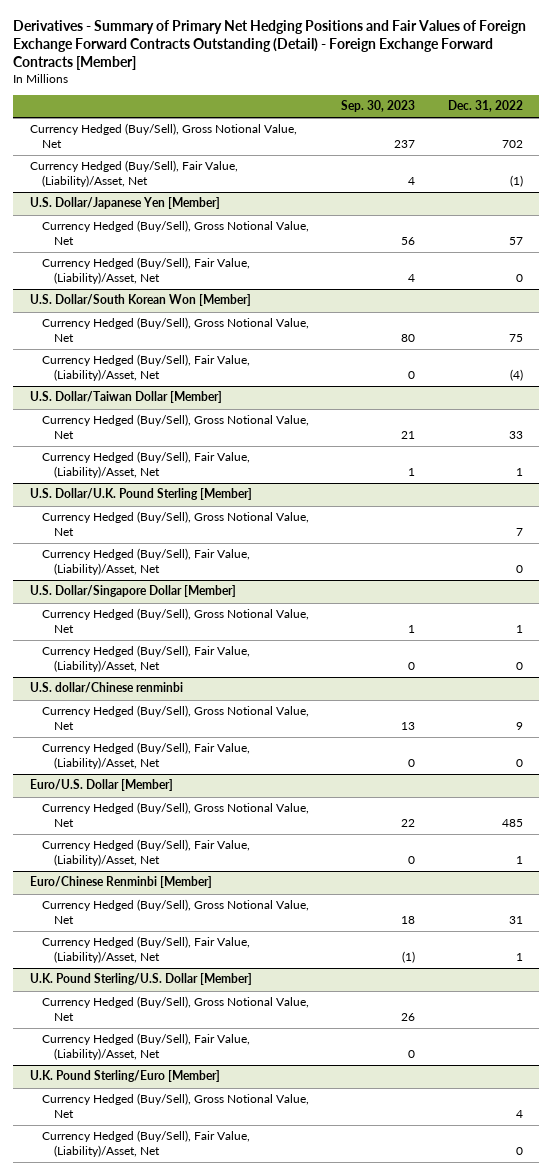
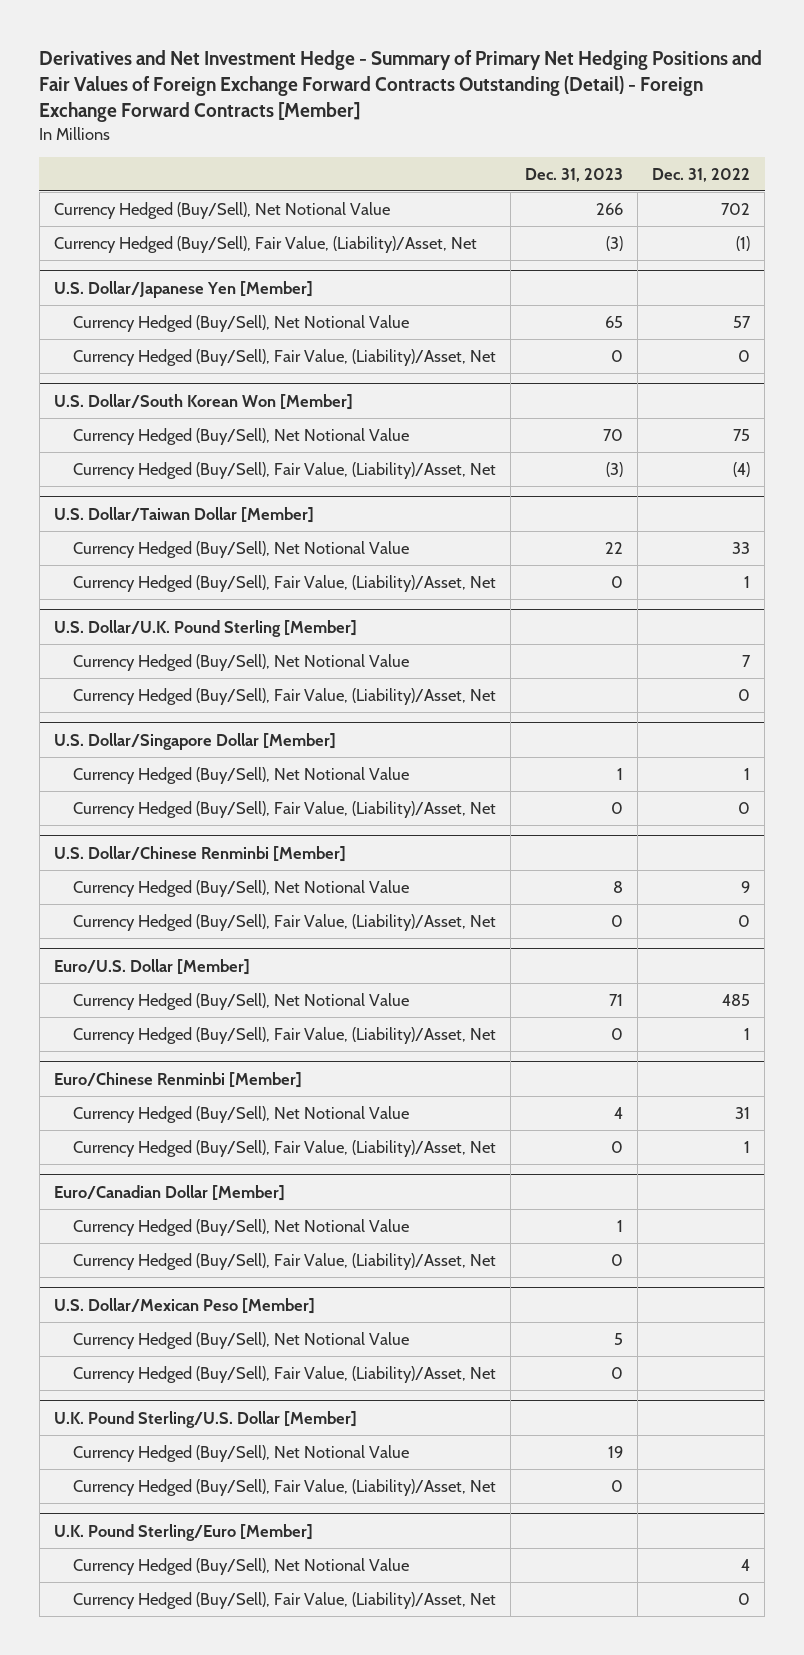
- Derivatives - Summary of Primary Net Hedging Positions and Fair Values of Foreign Exchange Forward Contracts Outstanding (Detail) - Foreign Exchange Forward Contracts [Member]
+ Derivatives and Net Investment Hedge - Summary of Primary Net Hedging Positions and Fair Values of Foreign Exchange Forward Contracts Outstanding (Detail) - Foreign Exchange Forward Contracts [Member]
- | Sep. 30, 2023 | Dec. 31, 2022
+ | Dec. 31, 2023 | Dec. 31, 2022
- Currency Hedged (Buy/Sell), Gross Notional Value, Net | 237 | 702
+ Currency Hedged (Buy/Sell), Net Notional Value | 266 | 702
@ U.S. Dollar/Japanese Yen [Member]
- Currency Hedged (Buy/Sell), Gross Notional Value, Net | 56 | 57
+ Currency Hedged (Buy/Sell), Net Notional Value | 65 | 57
@ U.S. Dollar/South Korean Won [Member]
- Currency Hedged (Buy/Sell), Gross Notional Value, Net | 80 | 75
+ Currency Hedged (Buy/Sell), Net Notional Value | 70 | 75
@ U.S. Dollar/Taiwan Dollar [Member]
- Currency Hedged (Buy/Sell), Gross Notional Value, Net | 21 | 33
+ Currency Hedged (Buy/Sell), Net Notional Value | 22 | 33
@ U.S. Dollar/U.K. Pound Sterling [Member]
- Currency Hedged (Buy/Sell), Gross Notional Value, Net | | 7
+ Currency Hedged (Buy/Sell), Net Notional Value | | 7
@ U.S. Dollar/Singapore Dollar [Member]
- Currency Hedged (Buy/Sell), Gross Notional Value, Net | 1 | 1
+ Currency Hedged (Buy/Sell), Net Notional Value | 1 | 1
- U.S. dollar/Chinese renminbi
- Currency Hedged (Buy/Sell), Gross Notional Value, Net | 13 | 9
+ U.S. Dollar/Chinese Renminbi [Member]
+ Currency Hedged (Buy/Sell), Net Notional Value | 8 | 9
@ Euro/U.S. Dollar [Member]
- Currency Hedged (Buy/Sell), Gross Notional Value, Net | 22 | 485
+ Currency Hedged (Buy/Sell), Net Notional Value | 71 | 485
@ Euro/Chinese Renminbi [Member]
- Currency Hedged (Buy/Sell), Gross Notional Value, Net | 18 | 31
+ Currency Hedged (Buy/Sell), Net Notional Value | 4 | 31
+ Euro/Canadian Dollar [Member]
+ Currency Hedged (Buy/Sell), Net Notional Value | 1 |
+ Currency Hedged (Buy/Sell), Fair Value, (Liability)/Asset, Net | 0 |
+ U.S. Dollar/Mexican Peso [Member]
+ Currency Hedged (Buy/Sell), Net Notional Value | 5 |
+ Currency Hedged (Buy/Sell), Fair Value, (Liability)/Asset, Net | 0 |
@ U.K. Pound Sterling/U.S. Dollar [Member]
- Currency Hedged (Buy/Sell), Gross Notional Value, Net | 26 |
+ Currency Hedged (Buy/Sell), Net Notional Value | 19 |
@ U.K. Pound Sterling/Euro [Member]
- Currency Hedged (Buy/Sell), Gross Notional Value, Net | | 4
+ Currency Hedged (Buy/Sell), Net Notional Value | | 4

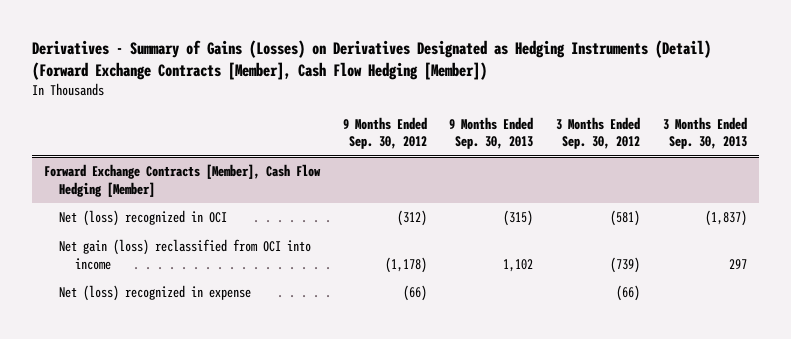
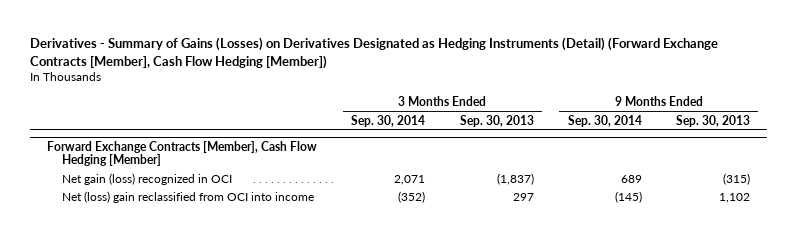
- | 9 Months Ended Sep. 30, 2012 | 9 Months Ended Sep. 30, 2013 | 3 Months Ended Sep. 30, 2012 | 3 Months Ended Sep. 30, 2013
+ | 3 Months Ended Sep. 30, 2014 | 3 Months Ended Sep. 30, 2013 | 9 Months Ended Sep. 30, 2014 | 9 Months Ended Sep. 30, 2013
@ Forward Exchange Contracts [Member], Cash Flow Hedging [Member]
- Net (loss) recognized in OCI | (312) | (315) | (581) | (1,837)
- Net gain (loss) reclassified from OCI into income | (1,178) | 1,102 | (739) | 297
- Net (loss) recognized in expense | (66) | | (66) |
+ Net gain (loss) recognized in OCI | 2,071 | (1,837) | 689 | (315)
+ Net (loss) gain reclassified from OCI into income | (352) | 297 | (145) | 1,102

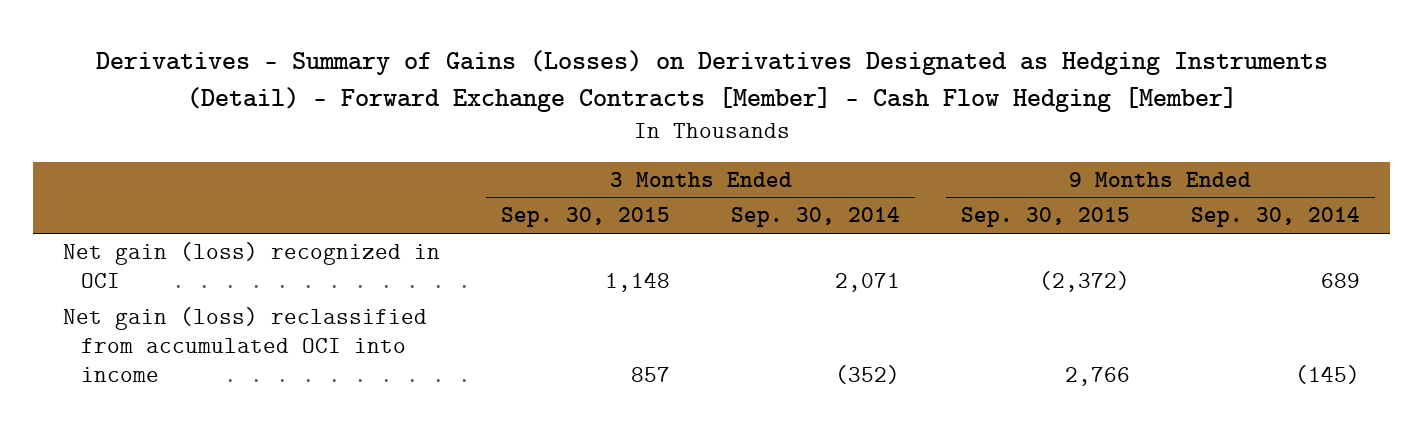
- Derivatives - Summary of Gains (Losses) on Derivatives Designated as Hedging Instruments (Detail) (Forward Exchange Contracts [Member], Cash Flow Hedging [Member])
+ Derivatives - Summary of Gains (Losses) on Derivatives Designated as Hedging Instruments (Detail) - Forward Exchange Contracts [Member] - Cash Flow Hedging [Member]
- | 3 Months Ended Sep. 30, 2014 | 3 Months Ended Sep. 30, 2013 | 9 Months Ended Sep. 30, 2014 | 9 Months Ended Sep. 30, 2013
+ | 3 Months Ended Sep. 30, 2015 | 3 Months Ended Sep. 30, 2014 | 9 Months Ended Sep. 30, 2015 | 9 Months Ended Sep. 30, 2014
- Forward Exchange Contracts [Member], Cash Flow Hedging [Member]
- Net (loss) gain reclassified from OCI into income | (352) | 297 | (145) | 1,102
+ Net gain (loss) reclassified from accumulated OCI into income | 857 | (352) | 2,766 | (145)

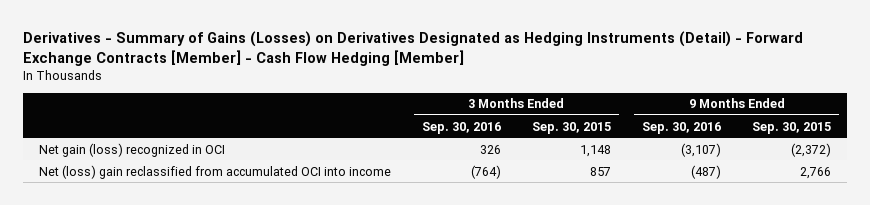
- | 3 Months Ended Sep. 30, 2015 | 3 Months Ended Sep. 30, 2014 | 9 Months Ended Sep. 30, 2015 | 9 Months Ended Sep. 30, 2014
+ | 3 Months Ended Sep. 30, 2016 | 3 Months Ended Sep. 30, 2015 | 9 Months Ended Sep. 30, 2016 | 9 Months Ended Sep. 30, 2015
- Net gain (loss) reclassified from accumulated OCI into income | 857 | (352) | 2,766 | (145)
+ Net (loss) gain reclassified from accumulated OCI into income | (764) | 857 | (487) | 2,766

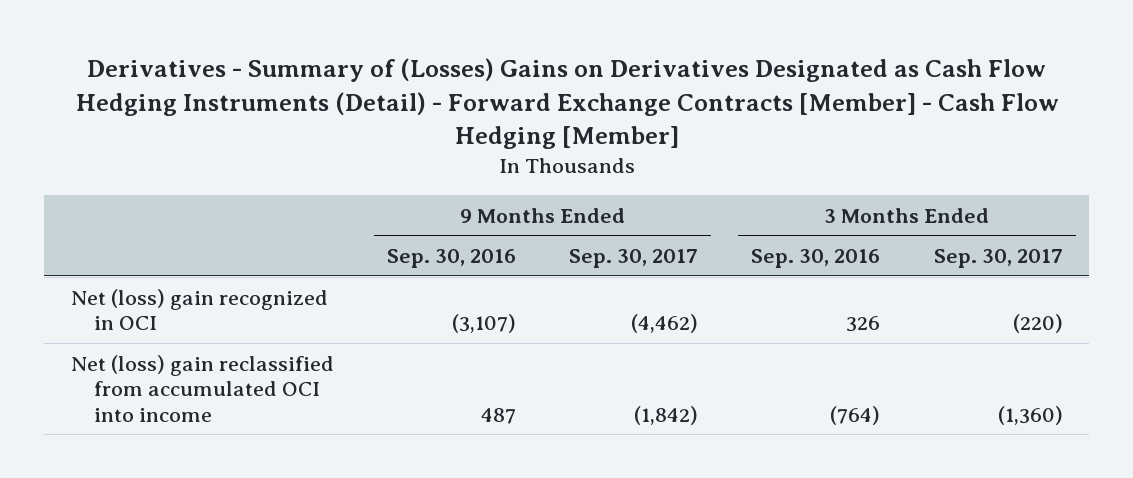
- Derivatives - Summary of Gains (Losses) on Derivatives Designated as Hedging Instruments (Detail) - Forward Exchange Contracts [Member] - Cash Flow Hedging [Member]
+ Derivatives - Summary of (Losses) Gains on Derivatives Designated as Cash Flow Hedging Instruments (Detail) - Forward Exchange Contracts [Member] - Cash Flow Hedging [Member]
- | 3 Months Ended Sep. 30, 2016 | 3 Months Ended Sep. 30, 2015 | 9 Months Ended Sep. 30, 2016 | 9 Months Ended Sep. 30, 2015
+ | 9 Months Ended Sep. 30, 2016 | 9 Months Ended Sep. 30, 2017 | 3 Months Ended Sep. 30, 2016 | 3 Months Ended Sep. 30, 2017
- Net gain (loss) recognized in OCI | 326 | 1,148 | (3,107) | (2,372)
- Net (loss) gain reclassified from accumulated OCI into income | (764) | 857 | (487) | 2,766
+ Net (loss) gain recognized in OCI | (3,107) | (4,462) | 326 | (220)
+ Net (loss) gain reclassified from accumulated OCI into income | 487 | (1,842) | (764) | (1,360)

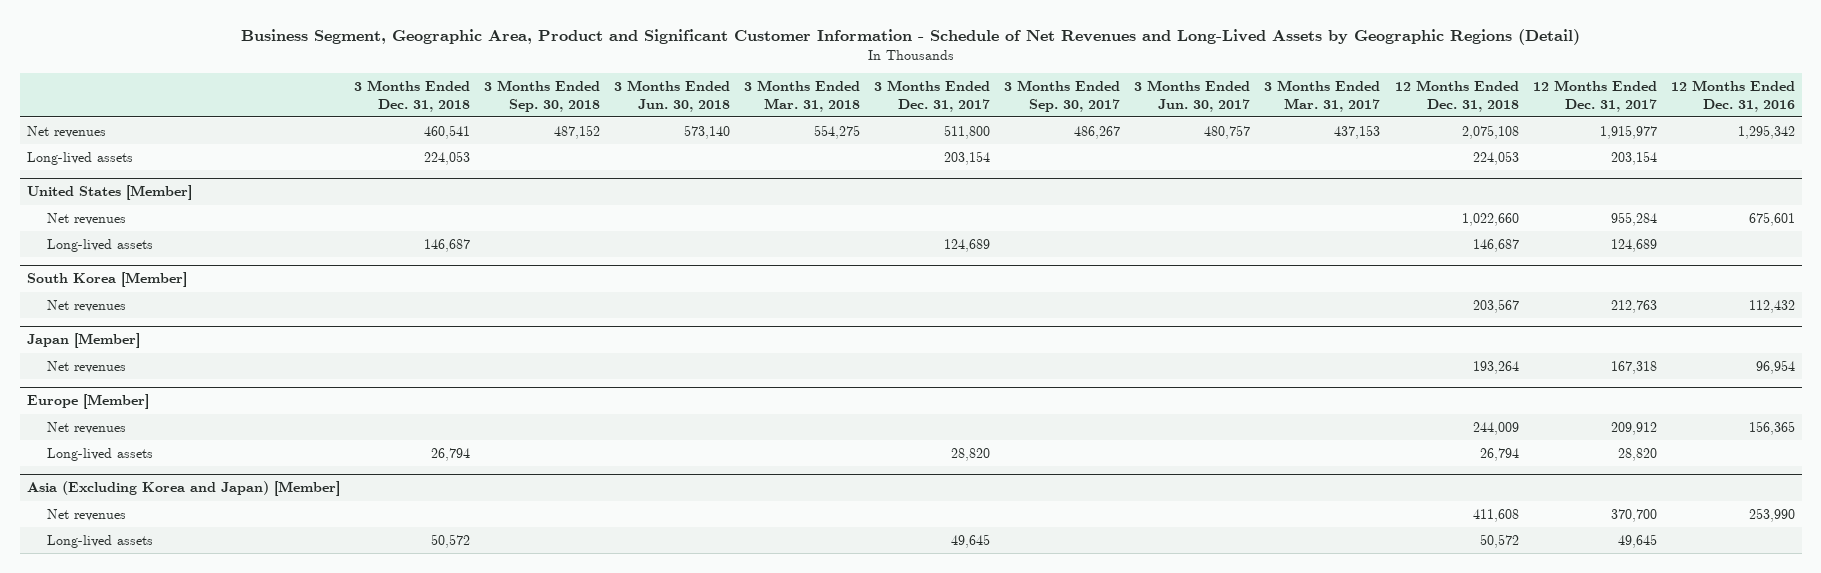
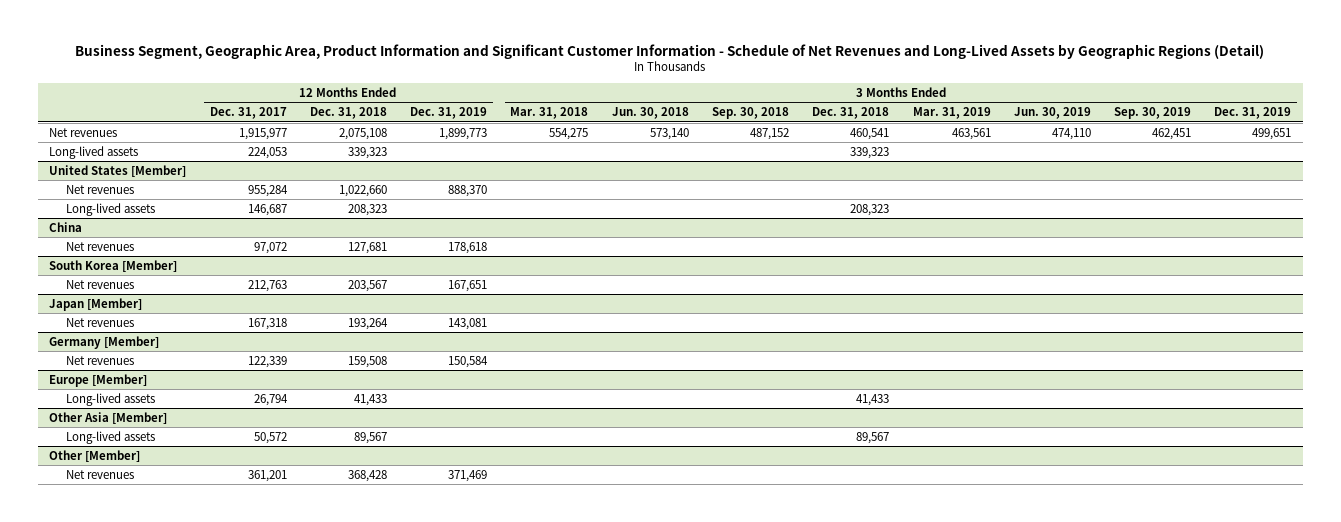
- Business Segment, Geographic Area, Product and Significant Customer Information - Schedule of Net Revenues and Long-Lived Assets by Geographic Regions (Detail)
+ Business Segment, Geographic Area, Product Information and Significant Customer Information - Schedule of Net Revenues and Long-Lived Assets by Geographic Regions (Detail)
- | 3 Months Ended Dec. 31, 2018 | 3 Months Ended Sep. 30, 2018 | 3 Months Ended Jun. 30, 2018 | 3 Months Ended Mar. 31, 2018 | 3 Months Ended Dec. 31, 2017 | 3 Months Ended Sep. 30, 2017 | 3 Months Ended Jun. 30, 2017 | 3 Months Ended Mar. 31, 2017 | 12 Months Ended Dec. 31, 2018 | 12 Months Ended Dec. 31, 2017 | 12 Months Ended Dec. 31, 2016
+ | 12 Months Ended Dec. 31, 2017 | 12 Months Ended Dec. 31, 2018 | 12 Months Ended Dec. 31, 2019 | 3 Months Ended Mar. 31, 2018 | 3 Months Ended Jun. 30, 2018 | 3 Months Ended Sep. 30, 2018 | 3 Months Ended Dec. 31, 2018 | 3 Months Ended Mar. 31, 2019 | 3 Months Ended Jun. 30, 2019 | 3 Months Ended Sep. 30, 2019 | 3 Months Ended Dec. 31, 2019
- Long-lived assets | 224,053 | | | | 203,154 | | | | 224,053 | 203,154 |
+ Long-lived assets | 224,053 | 339,323 | | | | | 339,323 | | | |
@ United States [Member]
- Long-lived assets | 146,687 | | | | 124,689 | | | | 146,687 | 124,689 |
+ Long-lived assets | 146,687 | 208,323 | | | | | 208,323 | | | |
+ China
+ Net revenues | 97,072 | 127,681 | 178,618 | | | | | | | |
+ Germany [Member]
+ Net revenues | 122,339 | 159,508 | 150,584 | | | | | | | |
@ Europe [Member]
- Net revenues | | | | | | | | | 244,009 | 209,912 | 156,365
- Long-lived assets | 26,794 | | | | 28,820 | | | | 26,794 | 28,820 |
- Asia (Excluding Korea and Japan) [Member]
- Net revenues | | | | | | | | | 411,608 | 370,700 | 253,990
- Long-lived assets | 50,572 | | | | 49,645 | | | | 50,572 | 49,645 |
@ Europe [Member]
+ Long-lived assets | 26,794 | 41,433 | | | | | 41,433 | | | |
+ Other Asia [Member]
+ Long-lived assets | 50,572 | 89,567 | | | | | 89,567 | | | |
+ Other [Member]
+ Net revenues | 361,201 | 368,428 | 371,469 | | | | | | | |

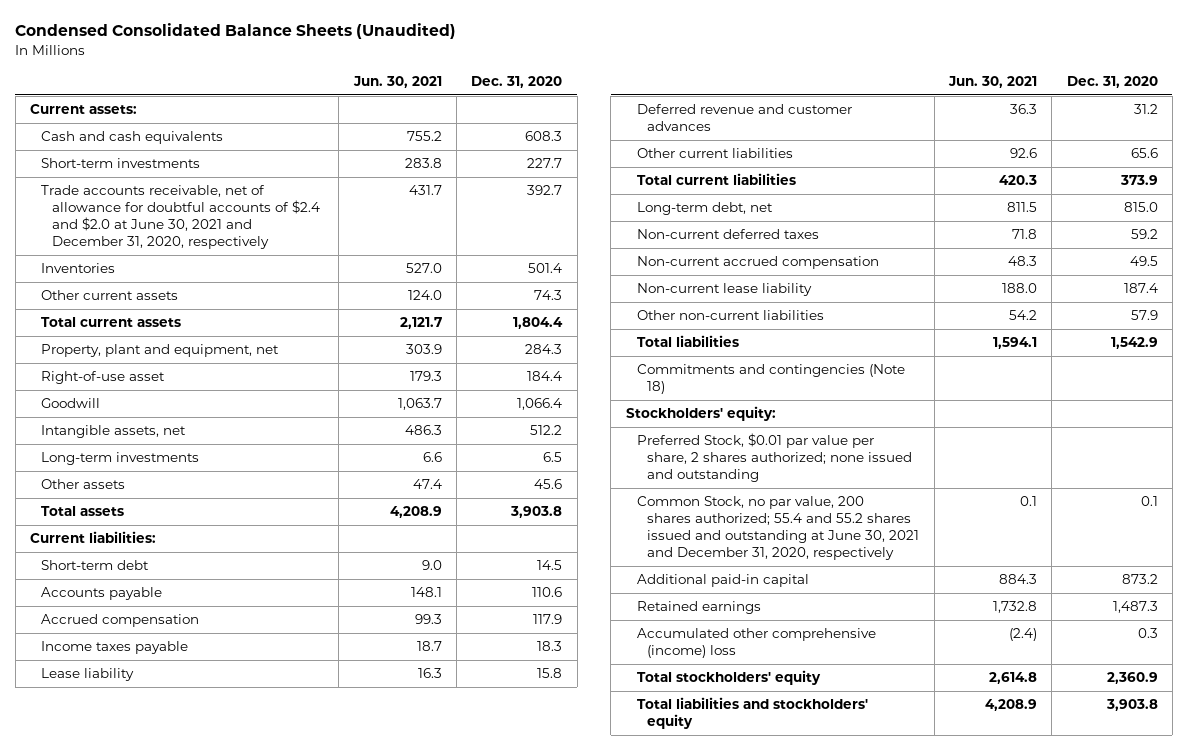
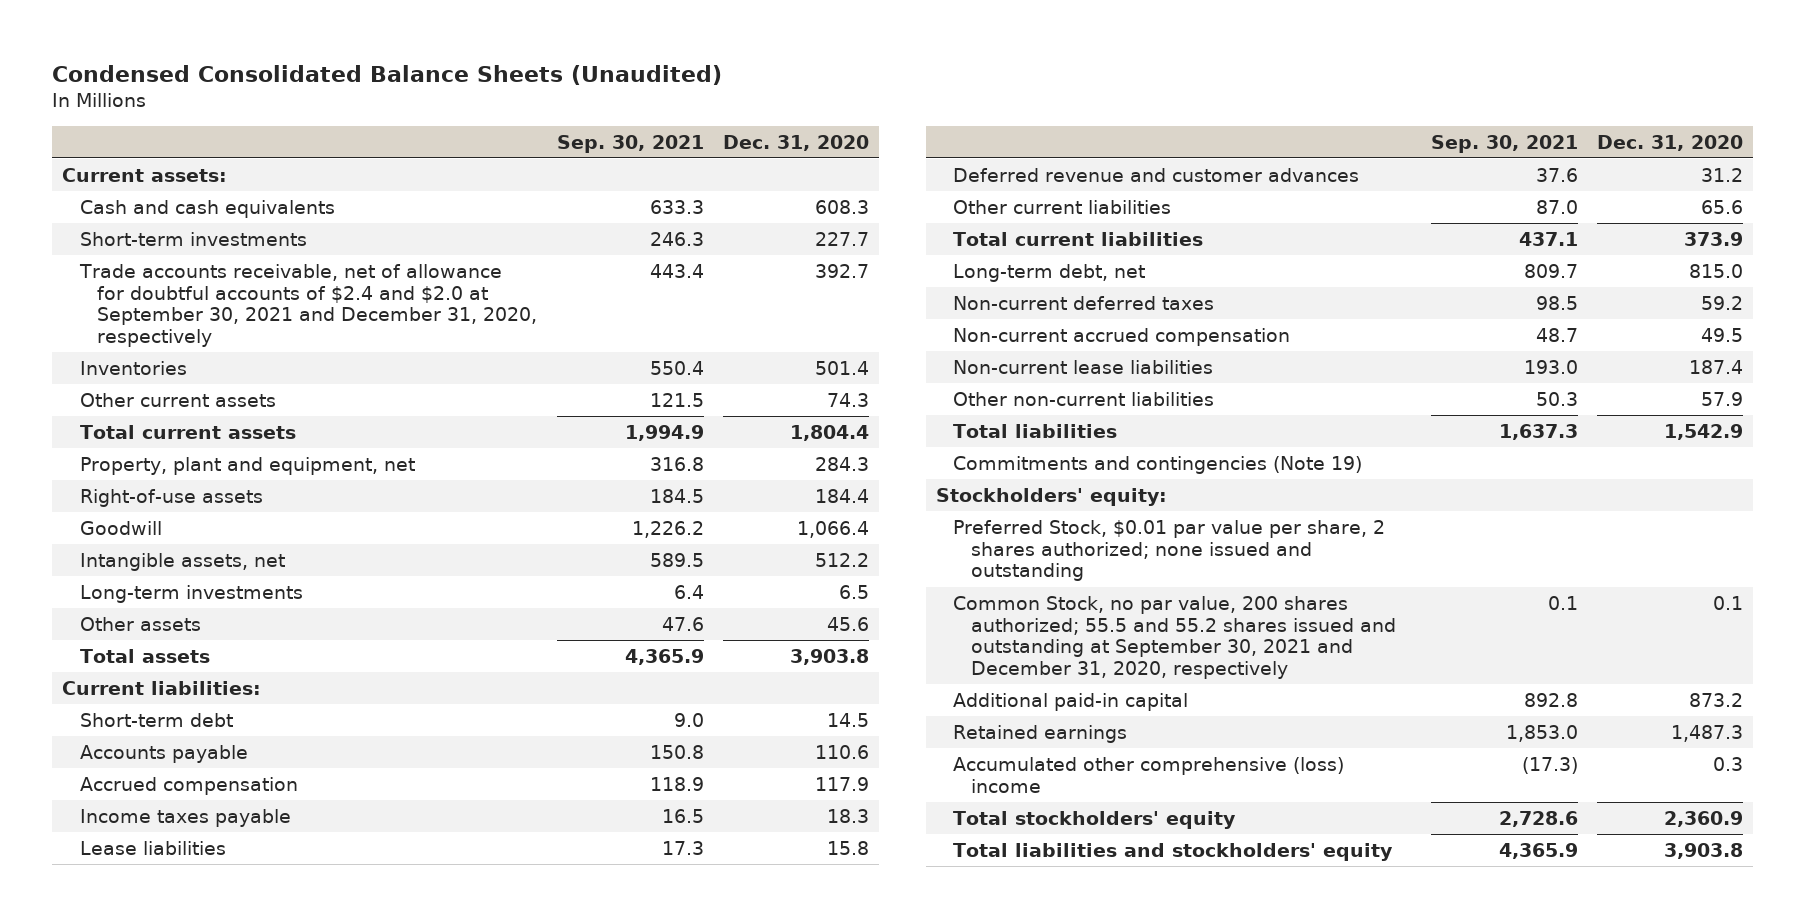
- | Jun. 30, 2021 | Dec. 31, 2020
+ | Sep. 30, 2021 | Dec. 31, 2020
- Trade accounts receivable, net of allowance for doubtful accounts of $2.4 and $2.0 at June 30, 2021 and December 31, 2020, respectively | 431.7 | 392.7
+ Trade accounts receivable, net of allowance for doubtful accounts of $2.4 and $2.0 at September 30, 2021 and December 31, 2020, respectively | 443.4 | 392.7
- Right-of-use asset | 179.3 | 184.4
+ Right-of-use assets | 184.5 | 184.4
- Lease liability | 16.3 | 15.8
+ Lease liabilities | 17.3 | 15.8
- Non-current lease liability | 188.0 | 187.4
+ Non-current lease liabilities | 193.0 | 187.4
- Commitments and contingencies (Note 18)
+ Commitments and contingencies (Note 19)
- Common Stock, no par value, 200 shares authorized; 55.4 and 55.2 shares issued and outstanding at June 30, 2021 and December 31, 2020, respectively | 0.1 | 0.1
+ Common Stock, no par value, 200 shares authorized; 55.5 and 55.2 shares issued and outstanding at September 30, 2021 and December 31, 2020, respectively | 0.1 | 0.1
- Accumulated other comprehensive (income) loss | (2.4) | 0.3
+ Accumulated other comprehensive (loss) income | (17.3) | 0.3

